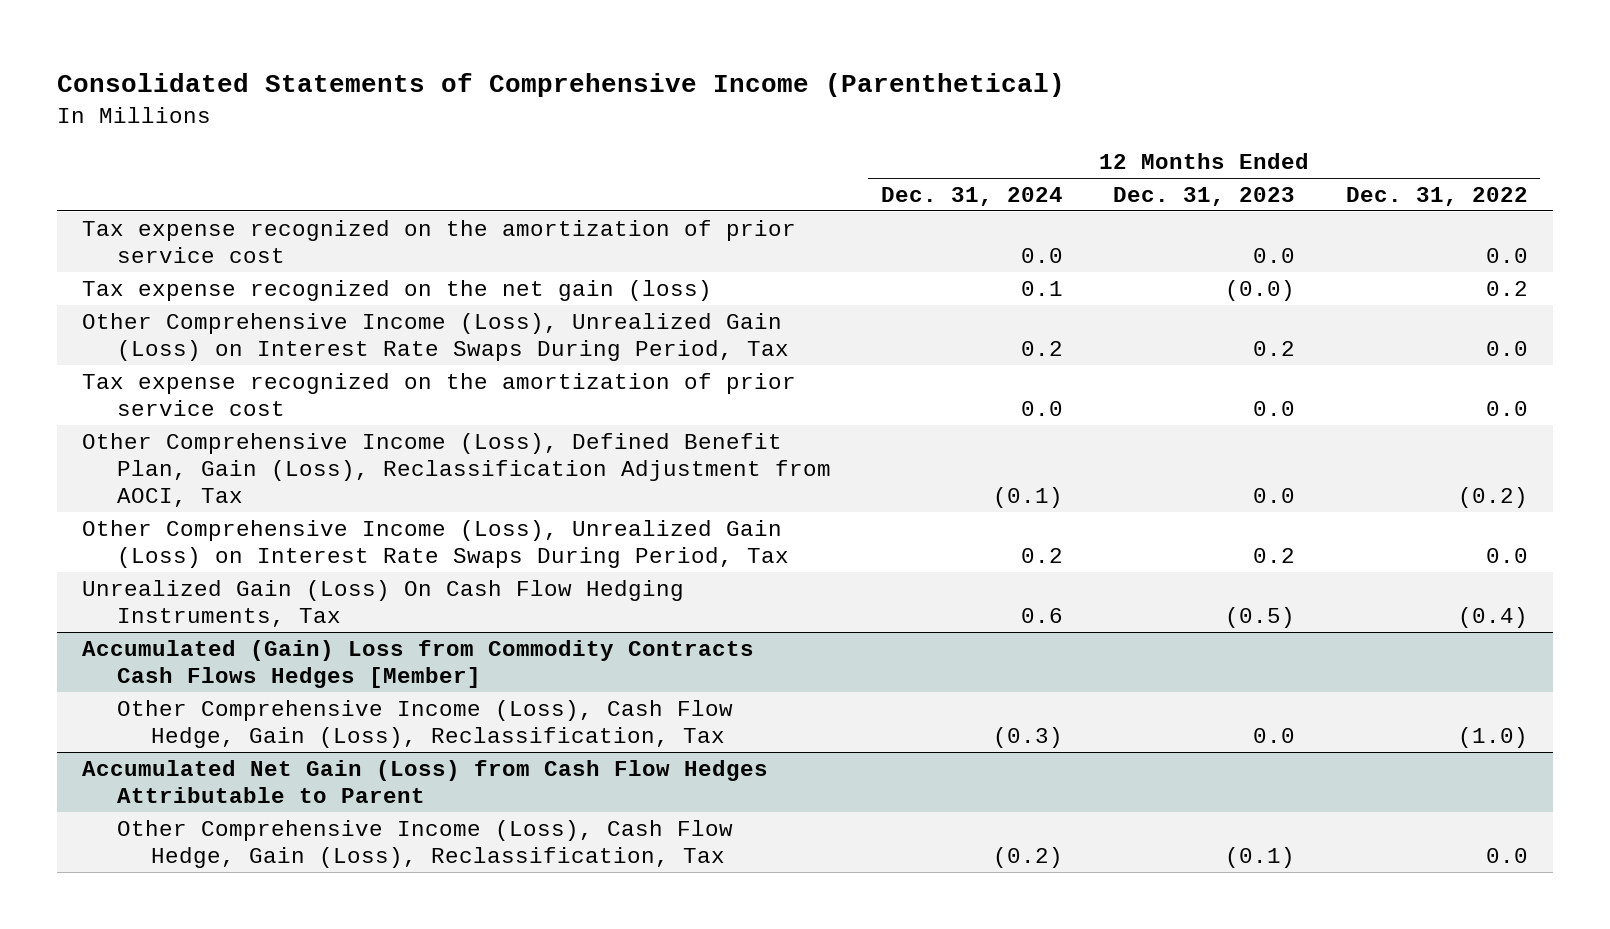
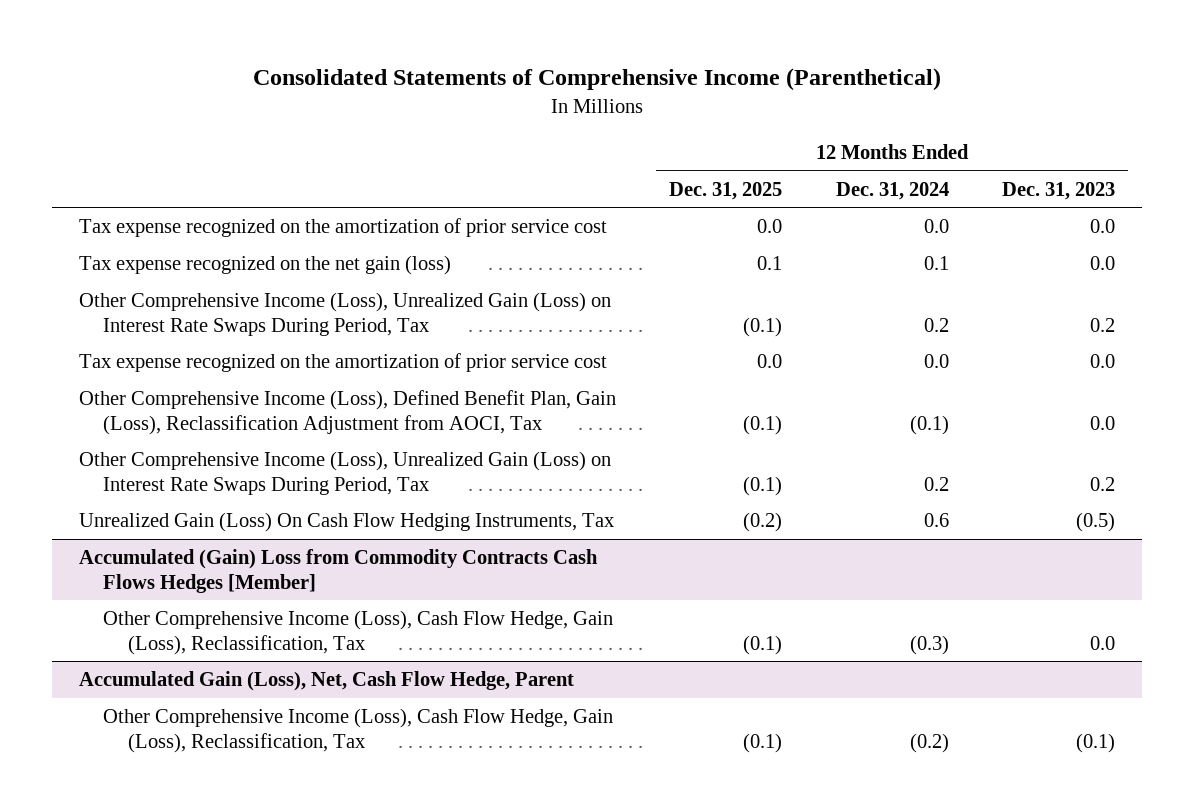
- | 12 Months Ended Dec. 31, 2024 | 12 Months Ended Dec. 31, 2023 | 12 Months Ended Dec. 31, 2022
+ | 12 Months Ended Dec. 31, 2025 | 12 Months Ended Dec. 31, 2024 | 12 Months Ended Dec. 31, 2023
- Tax expense recognized on the net gain (loss) | 0.1 | (0.0) | 0.2
+ Tax expense recognized on the net gain (loss) | 0.1 | 0.1 | 0.0
- Accumulated Net Gain (Loss) from Cash Flow Hedges Attributable to Parent
+ Accumulated Gain (Loss), Net, Cash Flow Hedge, Parent

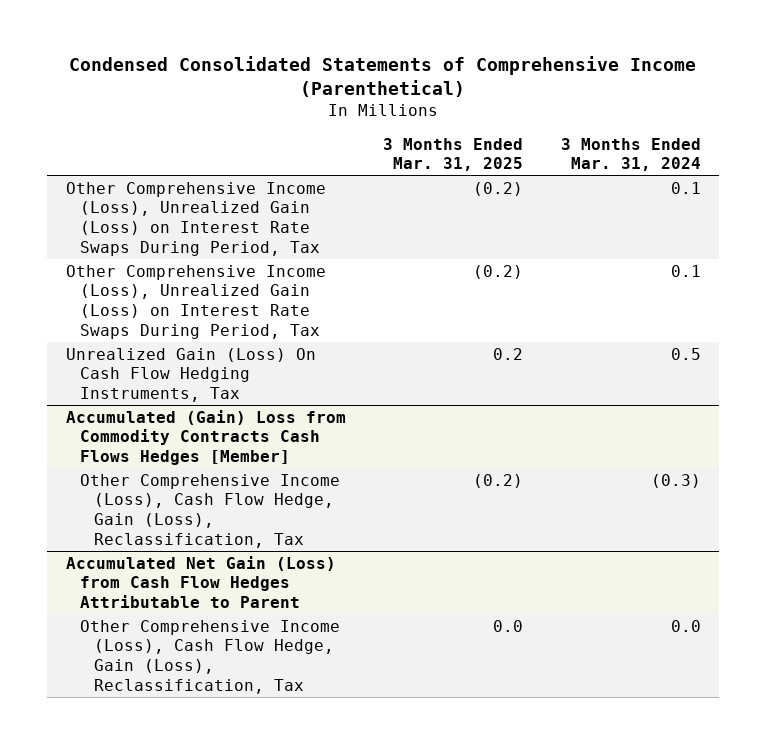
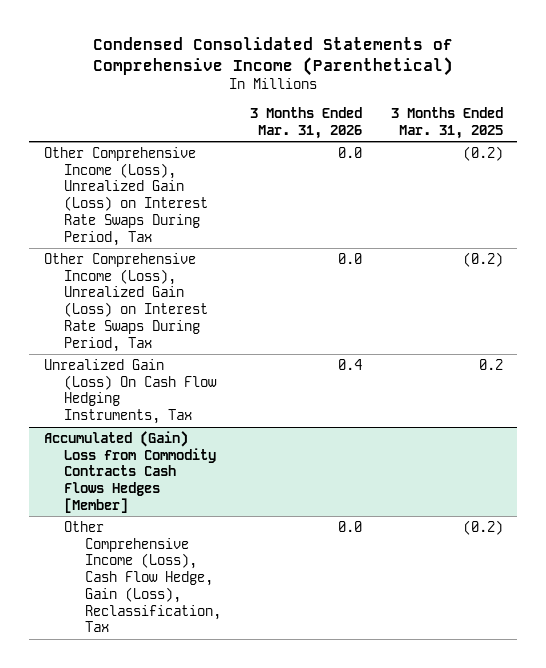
- | 3 Months Ended Mar. 31, 2025 | 3 Months Ended Mar. 31, 2024
+ | 3 Months Ended Mar. 31, 2026 | 3 Months Ended Mar. 31, 2025
- Accumulated Net Gain (Loss) from Cash Flow Hedges Attributable to Parent
- Other Comprehensive Income (Loss), Cash Flow Hedge, Gain (Loss), Reclassification, Tax | 0.0 | 0.0

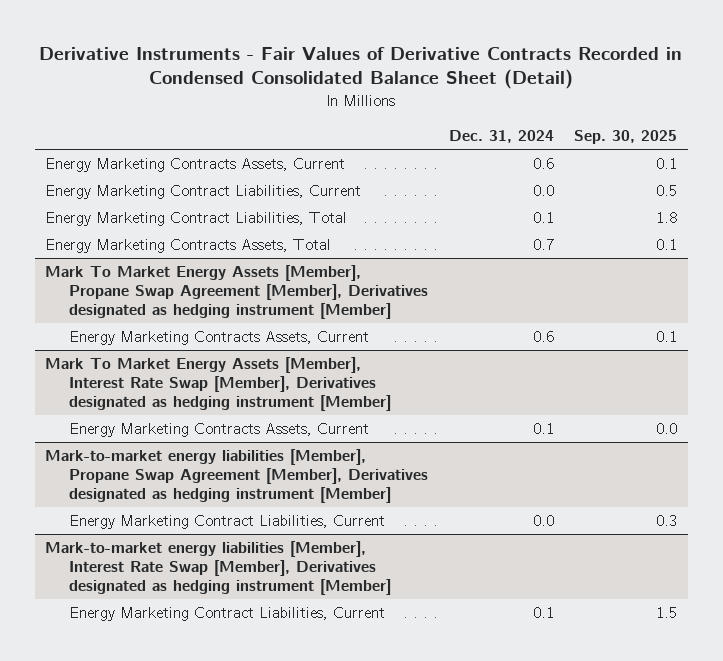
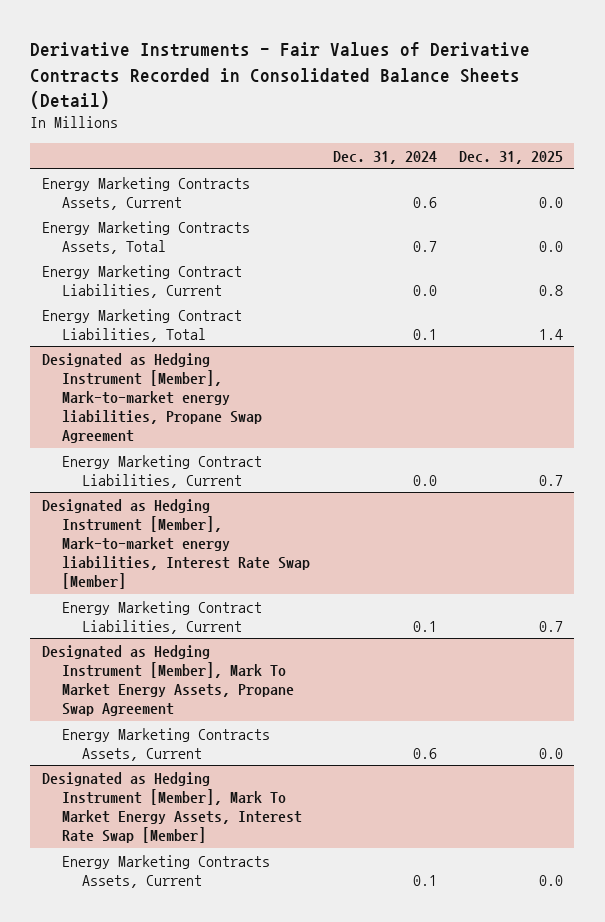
- Derivative Instruments - Fair Values of Derivative Contracts Recorded in Condensed Consolidated Balance Sheet (Detail)
+ Derivative Instruments - Fair Values of Derivative Contracts Recorded in Consolidated Balance Sheets (Detail)
- | Dec. 31, 2024 | Sep. 30, 2025
+ | Dec. 31, 2024 | Dec. 31, 2025
moved up: Energy Marketing Contracts Assets, Total | 0.7 | 0.0
- Mark To Market Energy Assets [Member], Propane Swap Agreement [Member], Derivatives designated as hedging instrument [Member]
- Energy Marketing Contracts Assets, Current | 0.6 | 0.1
- Mark To Market Energy Assets [Member], Interest Rate Swap [Member], Derivatives designated as hedging instrument [Member]
- Energy Marketing Contracts Assets, Current | 0.1 | 0.0
- Mark-to-market energy liabilities [Member], Propane Swap Agreement [Member], Derivatives designated as hedging instrument [Member]
+ Designated as Hedging Instrument [Member], Mark-to-market energy liabilities, Propane Swap Agreement
- Mark-to-market energy liabilities [Member], Interest Rate Swap [Member], Derivatives designated as hedging instrument [Member]
+ Designated as Hedging Instrument [Member], Mark-to-market energy liabilities, Interest Rate Swap [Member]
+ Designated as Hedging Instrument [Member], Mark To Market Energy Assets, Propane Swap Agreement
+ Energy Marketing Contracts Assets, Current | 0.6 | 0.0
+ Designated as Hedging Instrument [Member], Mark To Market Energy Assets, Interest Rate Swap [Member]
+ Energy Marketing Contracts Assets, Current | 0.1 | 0.0

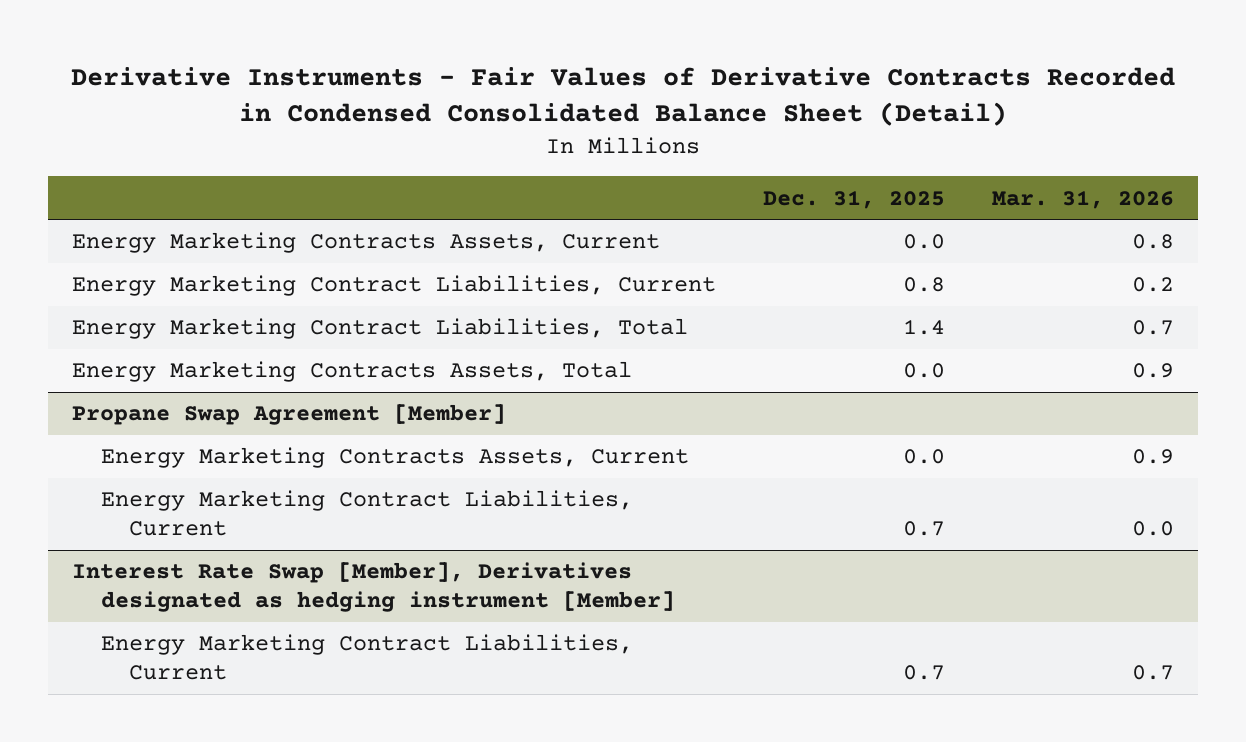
- Derivative Instruments - Fair Values of Derivative Contracts Recorded in Consolidated Balance Sheets (Detail)
+ Derivative Instruments - Fair Values of Derivative Contracts Recorded in Condensed Consolidated Balance Sheet (Detail)
- | Dec. 31, 2024 | Dec. 31, 2025
+ | Dec. 31, 2025 | Mar. 31, 2026
- Designated as Hedging Instrument [Member], Mark-to-market energy liabilities, Propane Swap Agreement
moved down: Energy Marketing Contracts Assets, Total | 0.0 | 0.9
+ Propane Swap Agreement [Member]
+ Energy Marketing Contracts Assets, Current | 0.0 | 0.9
- Designated as Hedging Instrument [Member], Mark-to-market energy liabilities, Interest Rate Swap [Member]
+ Interest Rate Swap [Member], Derivatives designated as hedging instrument [Member]
- Designated as Hedging Instrument [Member], Mark To Market Energy Assets, Propane Swap Agreement
- Energy Marketing Contracts Assets, Current | 0.6 | 0.0
- Designated as Hedging Instrument [Member], Mark To Market Energy Assets, Interest Rate Swap [Member]
- Energy Marketing Contracts Assets, Current | 0.1 | 0.0

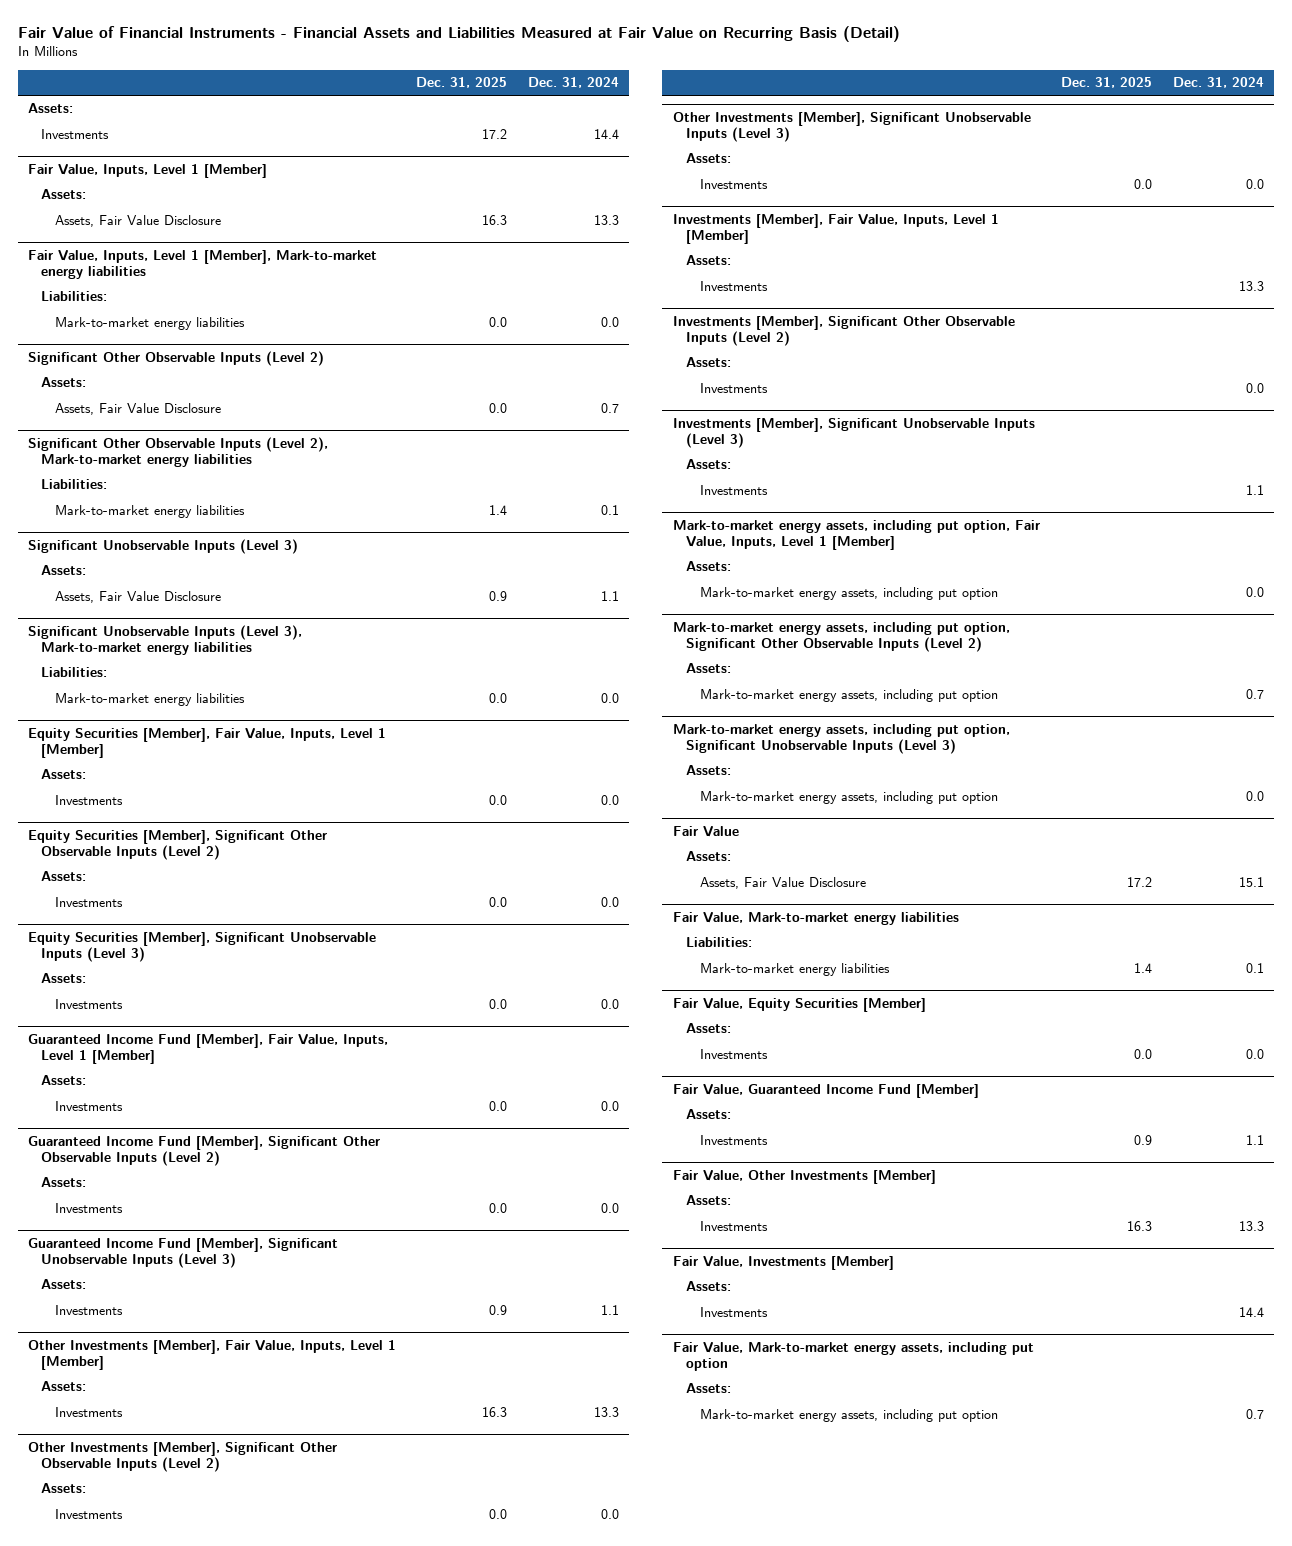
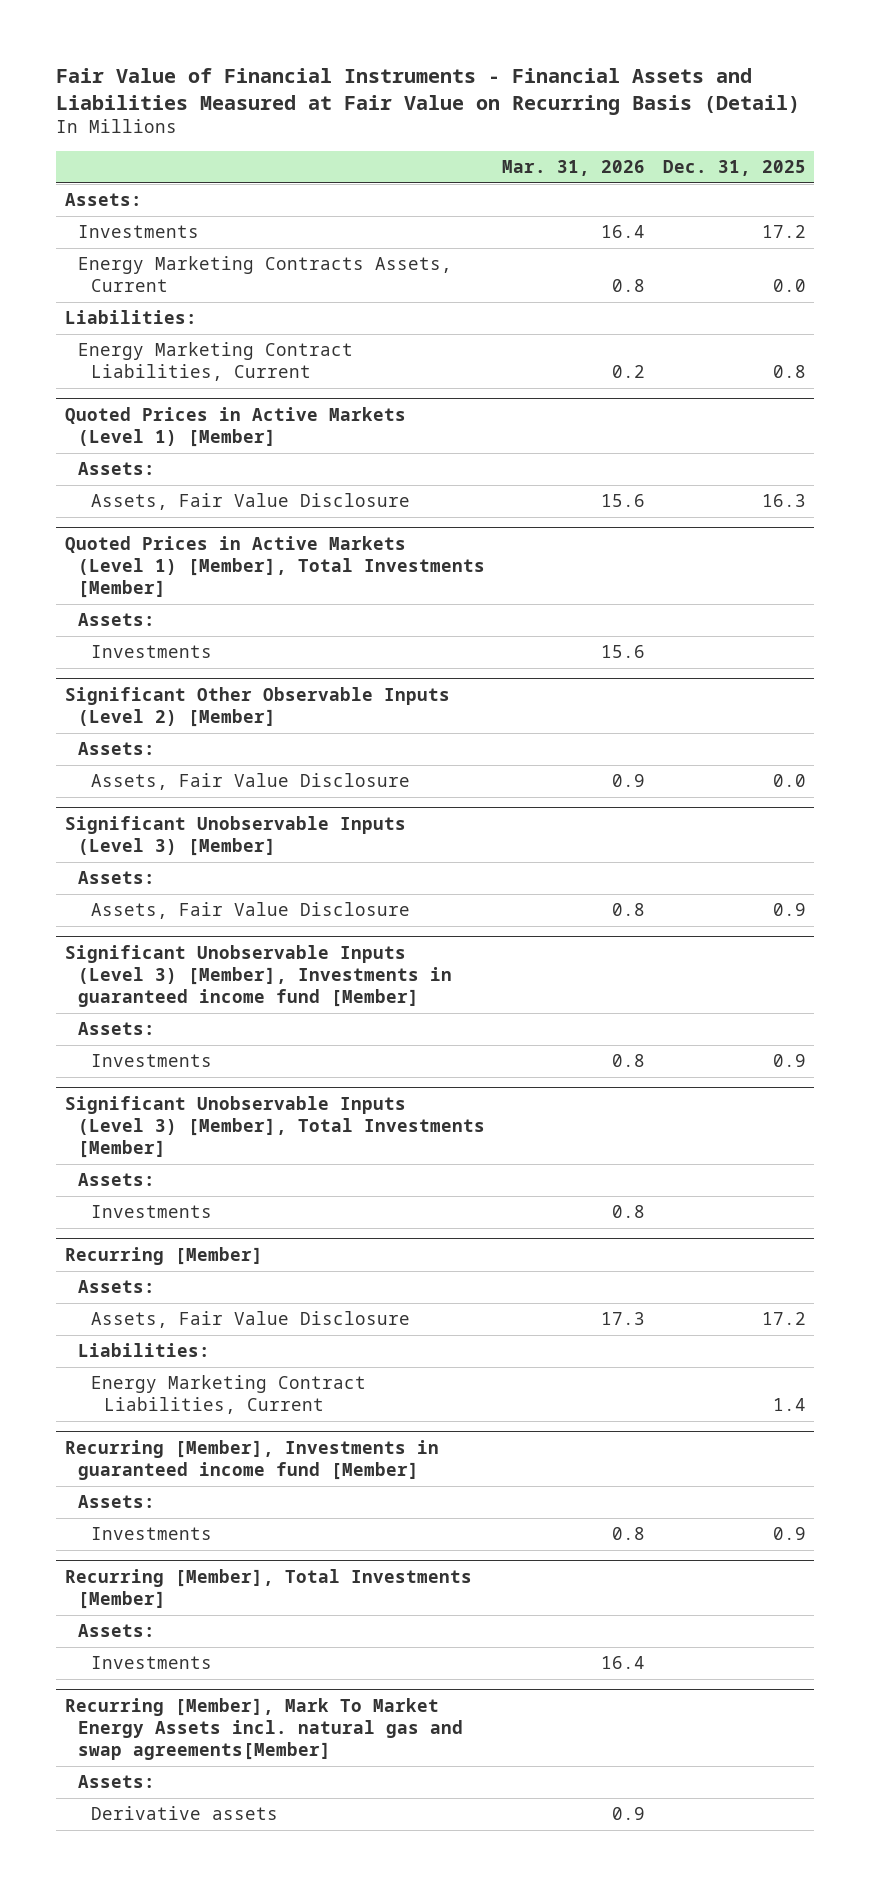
- | Dec. 31, 2025 | Dec. 31, 2024
+ | Mar. 31, 2026 | Dec. 31, 2025
- Fair Value, Inputs, Level 1 [Member]
+ Energy Marketing Contracts Assets, Current | 0.8 | 0.0
+ Liabilities:
+ Energy Marketing Contract Liabilities, Current | 0.2 | 0.8
+ Quoted Prices in Active Markets (Level 1) [Member]
- Fair Value, Inputs, Level 1 [Member], Mark-to-market energy liabilities
- Liabilities:
- Mark-to-market energy liabilities | 0.0 | 0.0
- Significant Other Observable Inputs (Level 2)
+ Quoted Prices in Active Markets (Level 1) [Member], Total Investments [Member]
+ Investments | 15.6 |
+ Significant Other Observable Inputs (Level 2) [Member]
+ Assets:
- Significant Other Observable Inputs (Level 2), Mark-to-market energy liabilities
- Liabilities:
- Mark-to-market energy liabilities | 1.4 | 0.1
- Significant Unobservable Inputs (Level 3)
+ Significant Unobservable Inputs (Level 3) [Member]
- Significant Unobservable Inputs (Level 3), Mark-to-market energy liabilities
- Liabilities:
- Mark-to-market energy liabilities | 0.0 | 0.0
- Equity Securities [Member], Fair Value, Inputs, Level 1 [Member]
- Assets:
- Investments | 0.0 | 0.0
- Equity Securities [Member], Significant Other Observable Inputs (Level 2)
- Assets:
- Investments | 0.0 | 0.0
- Equity Securities [Member], Significant Unobservable Inputs (Level 3)
- Assets:
- Investments | 0.0 | 0.0
- Guaranteed Income Fund [Member], Fair Value, Inputs, Level 1 [Member]
- Assets:
- Investments | 0.0 | 0.0
- Guaranteed Income Fund [Member], Significant Other Observable Inputs (Level 2)
- Assets:
- Investments | 0.0 | 0.0
- Guaranteed Income Fund [Member], Significant Unobservable Inputs (Level 3)
+ Significant Unobservable Inputs (Level 3) [Member], Investments in guaranteed income fund [Member]
- Other Investments [Member], Fair Value, Inputs, Level 1 [Member]
- Assets:
- Investments | 16.3 | 13.3
- Other Investments [Member], Significant Other Observable Inputs (Level 2)
- Assets:
- Investments | 0.0 | 0.0
- Other Investments [Member], Significant Unobservable Inputs (Level 3)
- Assets:
- Investments | 0.0 | 0.0
- Investments [Member], Fair Value, Inputs, Level 1 [Member]
- Assets:
- Investments | | 13.3
- Investments [Member], Significant Other Observable Inputs (Level 2)
- Assets:
- Investments | | 0.0
- Investments [Member], Significant Unobservable Inputs (Level 3)
+ Significant Unobservable Inputs (Level 3) [Member], Total Investments [Member]
- Mark-to-market energy assets, including put option, Fair Value, Inputs, Level 1 [Member]
- Assets:
- Mark-to-market energy assets, including put option | | 0.0
- Mark-to-market energy assets, including put option, Significant Other Observable Inputs (Level 2)
- Assets:
- Mark-to-market energy assets, including put option | | 0.7
- Mark-to-market energy assets, including put option, Significant Unobservable Inputs (Level 3)
- Assets:
- Mark-to-market energy assets, including put option | | 0.0
- Fair Value
+ Recurring [Member]
- Fair Value, Mark-to-market energy liabilities
- Mark-to-market energy liabilities | 1.4 | 0.1
- Fair Value, Equity Securities [Member]
- Assets:
- Investments | 0.0 | 0.0
- Fair Value, Guaranteed Income Fund [Member]
+ Energy Marketing Contract Liabilities, Current | | 1.4
+ Recurring [Member], Investments in guaranteed income fund [Member]
- Fair Value, Other Investments [Member]
- Assets:
- Investments | 16.3 | 13.3
- Fair Value, Investments [Member]
+ Recurring [Member], Total Investments [Member]
- Fair Value, Mark-to-market energy assets, including put option
+ Recurring [Member], Mark To Market Energy Assets incl. natural gas and swap agreements[Member]
- Mark-to-market energy assets, including put option | | 0.7
+ Derivative assets | 0.9 |

